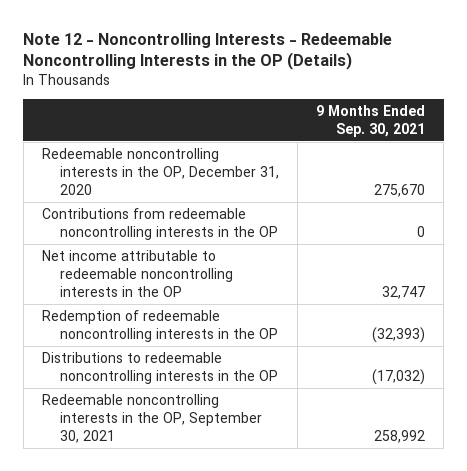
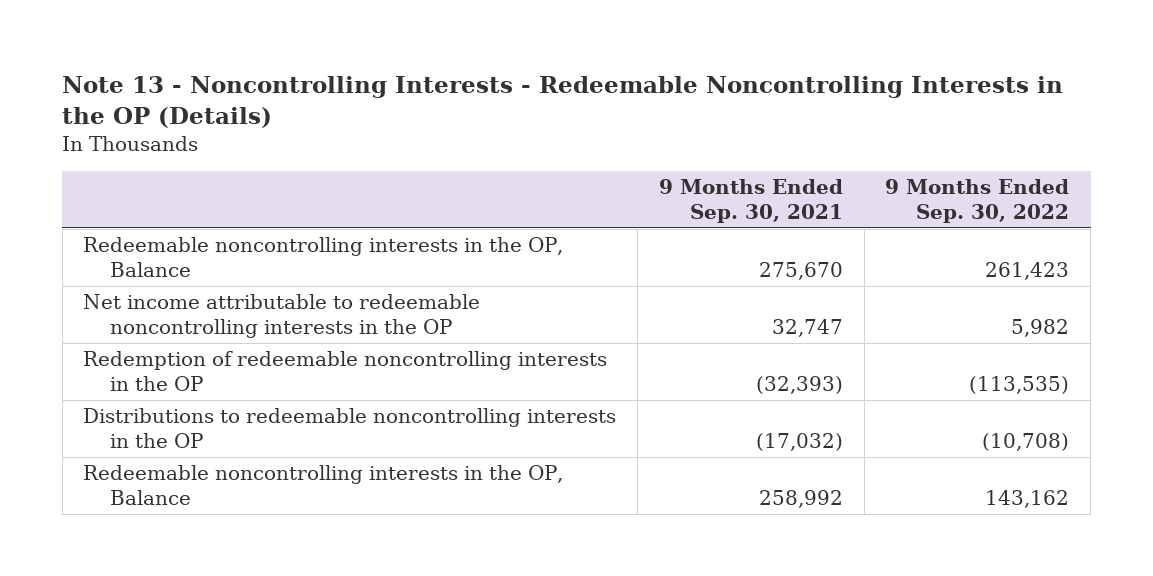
- Note 12 - Noncontrolling Interests - Redeemable Noncontrolling Interests in the OP (Details)
+ Note 13 - Noncontrolling Interests - Redeemable Noncontrolling Interests in the OP (Details)
- | 9 Months Ended Sep. 30, 2021
+ | 9 Months Ended Sep. 30, 2021 | 9 Months Ended Sep. 30, 2022
- Redeemable noncontrolling interests in the OP, December 31, 2020 | 275,670
- Contributions from redeemable noncontrolling interests in the OP | 0
+ Redeemable noncontrolling interests in the OP, Balance | 275,670 | 261,423
- Redeemable noncontrolling interests in the OP, September 30, 2021 | 258,992
+ Redeemable noncontrolling interests in the OP, Balance | 258,992 | 143,162

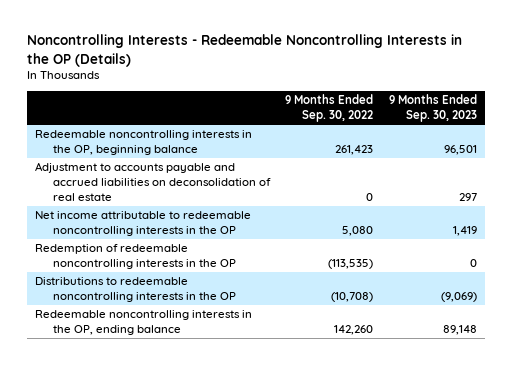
- Note 13 - Noncontrolling Interests - Redeemable Noncontrolling Interests in the OP (Details)
+ Noncontrolling Interests - Redeemable Noncontrolling Interests in the OP (Details)
- | 9 Months Ended Sep. 30, 2021 | 9 Months Ended Sep. 30, 2022
+ | 9 Months Ended Sep. 30, 2022 | 9 Months Ended Sep. 30, 2023
- Redeemable noncontrolling interests in the OP, Balance | 275,670 | 261,423
- Net income attributable to redeemable noncontrolling interests in the OP | 32,747 | 5,982
+ Redeemable noncontrolling interests in the OP, beginning balance | 261,423 | 96,501
+ Adjustment to accounts payable and accrued liabilities on deconsolidation of real estate | 0 | 297
+ Net income attributable to redeemable noncontrolling interests in the OP | 5,080 | 1,419
- Redeemable noncontrolling interests in the OP, Balance | 258,992 | 143,162
+ Redeemable noncontrolling interests in the OP, ending balance | 142,260 | 89,148

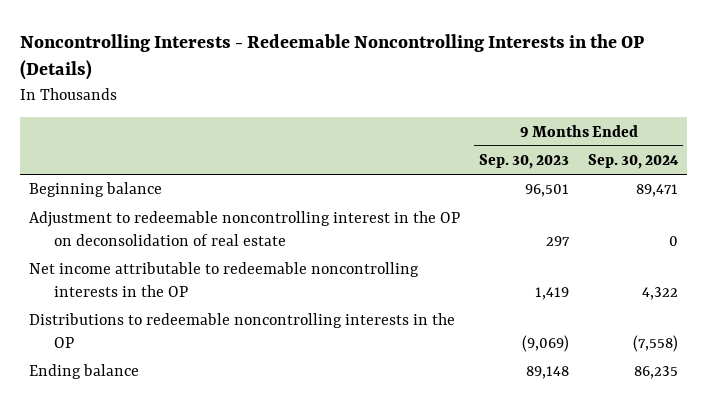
- | 9 Months Ended Sep. 30, 2022 | 9 Months Ended Sep. 30, 2023
+ | 9 Months Ended Sep. 30, 2023 | 9 Months Ended Sep. 30, 2024
- Redeemable noncontrolling interests in the OP, beginning balance | 261,423 | 96,501
- Adjustment to accounts payable and accrued liabilities on deconsolidation of real estate | 0 | 297
+ Beginning balance | 96,501 | 89,471
+ Adjustment to redeemable noncontrolling interest in the OP on deconsolidation of real estate | 297 | 0
- Redemption of redeemable noncontrolling interests in the OP | (113,535) | 0
- Redeemable noncontrolling interests in the OP, ending balance | 142,260 | 89,148
+ Ending balance | 89,148 | 86,235

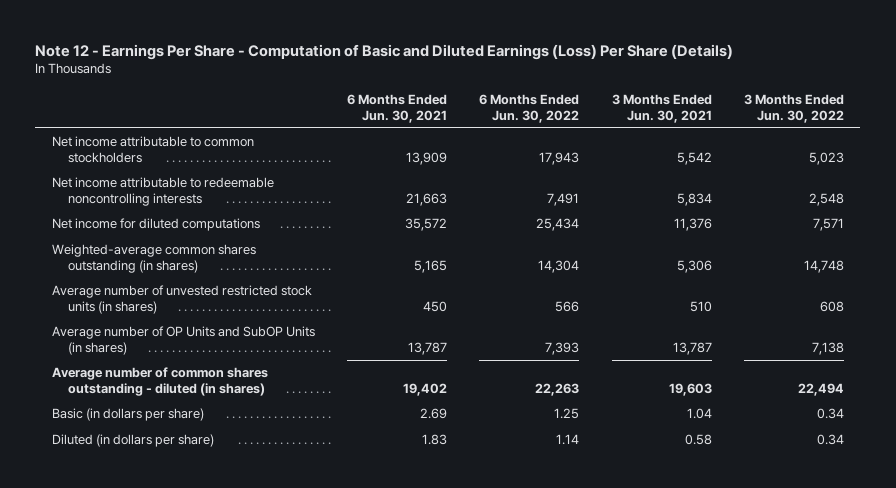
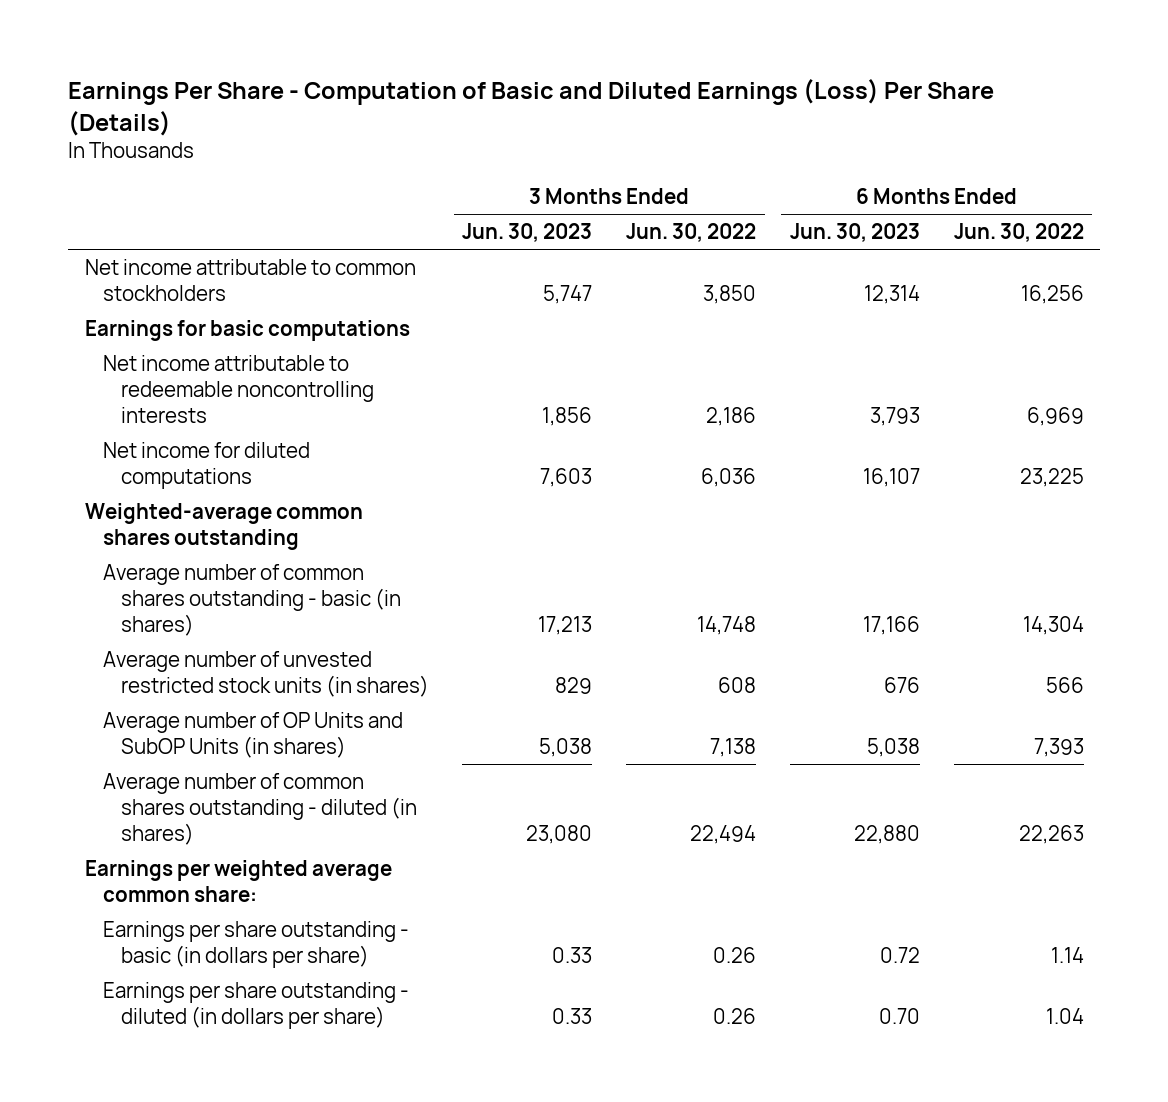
- Note 12 - Earnings Per Share - Computation of Basic and Diluted Earnings (Loss) Per Share (Details)
+ Earnings Per Share - Computation of Basic and Diluted Earnings (Loss) Per Share (Details)
- | 6 Months Ended Jun. 30, 2021 | 6 Months Ended Jun. 30, 2022 | 3 Months Ended Jun. 30, 2021 | 3 Months Ended Jun. 30, 2022
+ | 3 Months Ended Jun. 30, 2023 | 3 Months Ended Jun. 30, 2022 | 6 Months Ended Jun. 30, 2023 | 6 Months Ended Jun. 30, 2022
- Net income attributable to common stockholders | 13,909 | 17,943 | 5,542 | 5,023
- Net income attributable to redeemable noncontrolling interests | 21,663 | 7,491 | 5,834 | 2,548
- Net income for diluted computations | 35,572 | 25,434 | 11,376 | 7,571
- Weighted-average common shares outstanding (in shares) | 5,165 | 14,304 | 5,306 | 14,748
+ Net income attributable to common stockholders | 5,747 | 3,850 | 12,314 | 16,256
+ Earnings for basic computations
+ Net income attributable to redeemable noncontrolling interests | 1,856 | 2,186 | 3,793 | 6,969
+ Net income for diluted computations | 7,603 | 6,036 | 16,107 | 23,225
+ Weighted-average common shares outstanding
+ Average number of common shares outstanding - basic (in shares) | 17,213 | 14,748 | 17,166 | 14,304
- Basic (in dollars per share) | 2.69 | 1.25 | 1.04 | 0.34
- Diluted (in dollars per share) | 1.83 | 1.14 | 0.58 | 0.34
+ Earnings per weighted average common share:
+ Earnings per share outstanding - basic (in dollars per share) | 0.33 | 0.26 | 0.72 | 1.14
+ Earnings per share outstanding - diluted (in dollars per share) | 0.33 | 0.26 | 0.70 | 1.04

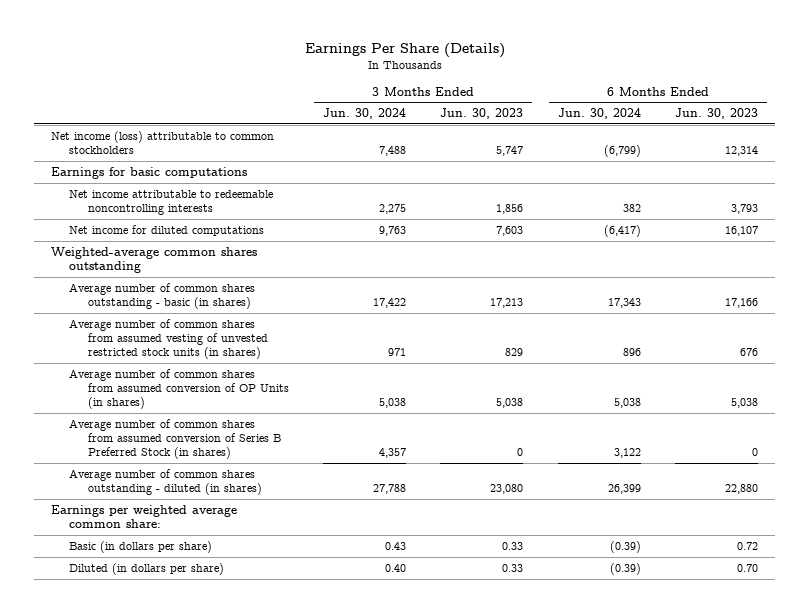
- Earnings Per Share - Computation of Basic and Diluted Earnings (Loss) Per Share (Details)
+ Earnings Per Share (Details)
- | 3 Months Ended Jun. 30, 2023 | 3 Months Ended Jun. 30, 2022 | 6 Months Ended Jun. 30, 2023 | 6 Months Ended Jun. 30, 2022
+ | 3 Months Ended Jun. 30, 2024 | 3 Months Ended Jun. 30, 2023 | 6 Months Ended Jun. 30, 2024 | 6 Months Ended Jun. 30, 2023
- Net income attributable to common stockholders | 5,747 | 3,850 | 12,314 | 16,256
+ Net income (loss) attributable to common stockholders | 7,488 | 5,747 | (6,799) | 12,314
- Average number of unvested restricted stock units (in shares) | 829 | 608 | 676 | 566
- Average number of OP Units and SubOP Units (in shares) | 5,038 | 7,138 | 5,038 | 7,393
+ Average number of common shares from assumed vesting of unvested restricted stock units (in shares) | 971 | 829 | 896 | 676
+ Average number of common shares from assumed conversion of OP Units (in shares) | 5,038 | 5,038 | 5,038 | 5,038
+ Average number of common shares from assumed conversion of Series B Preferred Stock (in shares) | 4,357 | 0 | 3,122 | 0
- Earnings per share outstanding - basic (in dollars per share) | 0.33 | 0.26 | 0.72 | 1.14
- Earnings per share outstanding - diluted (in dollars per share) | 0.33 | 0.26 | 0.70 | 1.04
+ Basic (in dollars per share) | 0.43 | 0.33 | (0.39) | 0.72
+ Diluted (in dollars per share) | 0.40 | 0.33 | (0.39) | 0.70

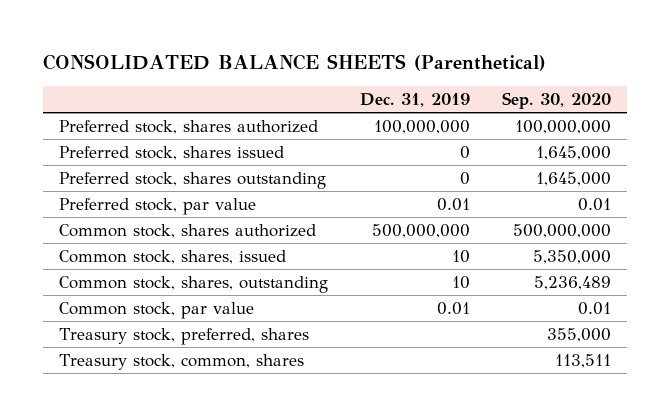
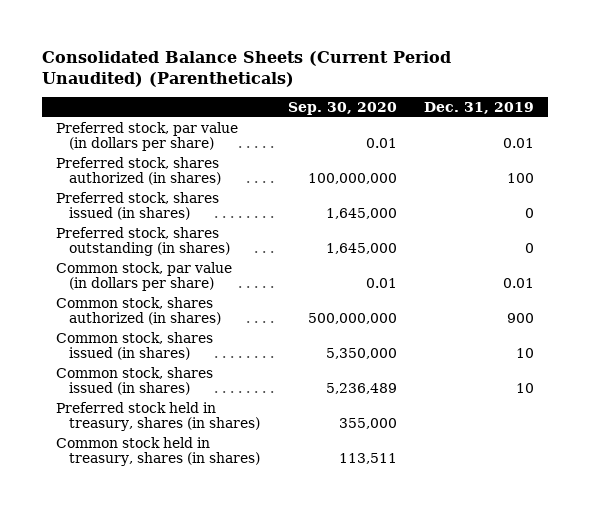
- CONSOLIDATED BALANCE SHEETS (Parenthetical)
+ Consolidated Balance Sheets (Current Period Unaudited) (Parentheticals)
- | Dec. 31, 2019 | Sep. 30, 2020
+ | Sep. 30, 2020 | Dec. 31, 2019
- Preferred stock, shares authorized | 100,000,000 | 100,000,000
- Preferred stock, shares issued | 0 | 1,645,000
- Preferred stock, shares outstanding | 0 | 1,645,000
- Preferred stock, par value | 0.01 | 0.01
- Common stock, shares authorized | 500,000,000 | 500,000,000
- Common stock, shares, issued | 10 | 5,350,000
- Common stock, shares, outstanding | 10 | 5,236,489
- Common stock, par value | 0.01 | 0.01
- Treasury stock, preferred, shares | | 355,000
- Treasury stock, common, shares | | 113,511
+ Preferred stock, par value (in dollars per share) | 0.01 | 0.01
+ Preferred stock, shares authorized (in shares) | 100,000,000 | 100
+ Preferred stock, shares issued (in shares) | 1,645,000 | 0
+ Preferred stock, shares outstanding (in shares) | 1,645,000 | 0
+ Common stock, par value (in dollars per share) | 0.01 | 0.01
+ Common stock, shares authorized (in shares) | 500,000,000 | 900
+ Common stock, shares issued (in shares) | 5,350,000 | 10
+ Common stock, shares issued (in shares) | 5,236,489 | 10
+ Preferred stock held in treasury, shares (in shares) | 355,000 |
+ Common stock held in treasury, shares (in shares) | 113,511 |

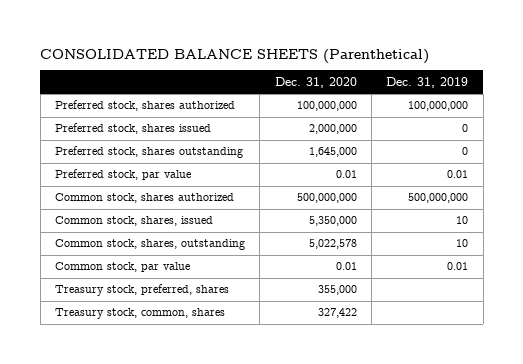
- Consolidated Balance Sheets (Current Period Unaudited) (Parentheticals)
+ CONSOLIDATED BALANCE SHEETS (Parenthetical)
- | Sep. 30, 2020 | Dec. 31, 2019
+ | Dec. 31, 2020 | Dec. 31, 2019
- Preferred stock, par value (in dollars per share) | 0.01 | 0.01
- Preferred stock, shares authorized (in shares) | 100,000,000 | 100
- Preferred stock, shares issued (in shares) | 1,645,000 | 0
- Preferred stock, shares outstanding (in shares) | 1,645,000 | 0
- Common stock, par value (in dollars per share) | 0.01 | 0.01
- Common stock, shares authorized (in shares) | 500,000,000 | 900
- Common stock, shares issued (in shares) | 5,350,000 | 10
- Common stock, shares issued (in shares) | 5,236,489 | 10
- Preferred stock held in treasury, shares (in shares) | 355,000 |
- Common stock held in treasury, shares (in shares) | 113,511 |
+ Preferred stock, shares authorized | 100,000,000 | 100,000,000
+ Preferred stock, shares issued | 2,000,000 | 0
+ Preferred stock, shares outstanding | 1,645,000 | 0
+ Preferred stock, par value | 0.01 | 0.01
+ Common stock, shares authorized | 500,000,000 | 500,000,000
+ Common stock, shares, issued | 5,350,000 | 10
+ Common stock, shares, outstanding | 5,022,578 | 10
+ Common stock, par value | 0.01 | 0.01
+ Treasury stock, preferred, shares | 355,000 |
+ Treasury stock, common, shares | 327,422 |

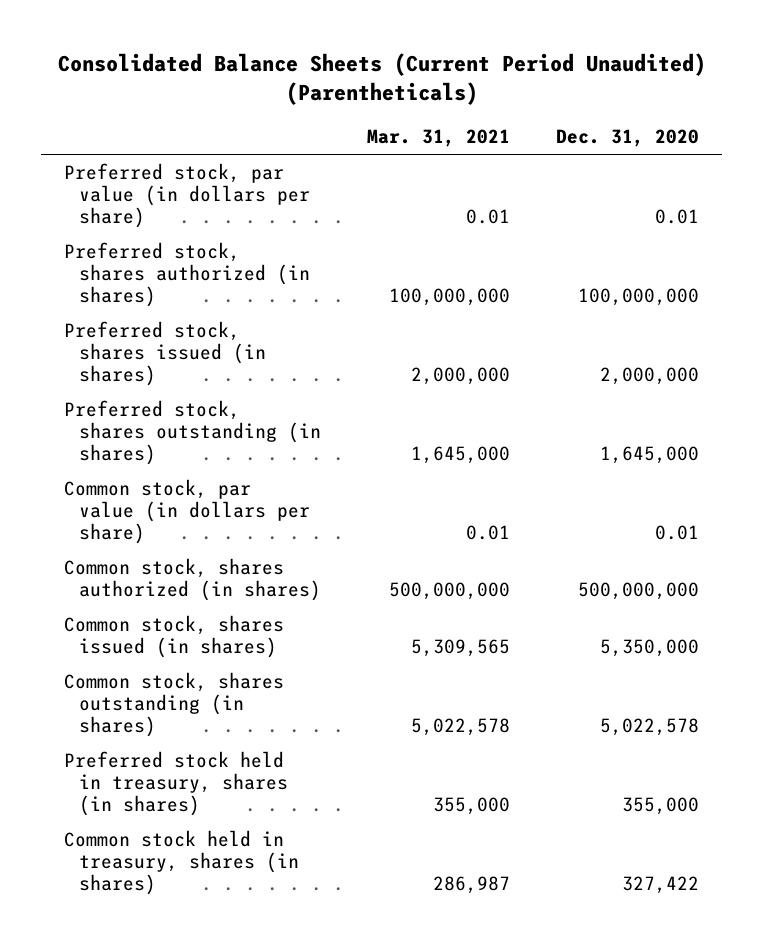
- CONSOLIDATED BALANCE SHEETS (Parenthetical)
+ Consolidated Balance Sheets (Current Period Unaudited) (Parentheticals)
- | Dec. 31, 2020 | Dec. 31, 2019
+ | Mar. 31, 2021 | Dec. 31, 2020
- Preferred stock, shares authorized | 100,000,000 | 100,000,000
- Preferred stock, shares issued | 2,000,000 | 0
- Preferred stock, shares outstanding | 1,645,000 | 0
- Preferred stock, par value | 0.01 | 0.01
- Common stock, shares authorized | 500,000,000 | 500,000,000
- Common stock, shares, issued | 5,350,000 | 10
- Common stock, shares, outstanding | 5,022,578 | 10
- Common stock, par value | 0.01 | 0.01
- Treasury stock, preferred, shares | 355,000 |
- Treasury stock, common, shares | 327,422 |
+ Preferred stock, par value (in dollars per share) | 0.01 | 0.01
+ Preferred stock, shares authorized (in shares) | 100,000,000 | 100,000,000
+ Preferred stock, shares issued (in shares) | 2,000,000 | 2,000,000
+ Preferred stock, shares outstanding (in shares) | 1,645,000 | 1,645,000
+ Common stock, par value (in dollars per share) | 0.01 | 0.01
+ Common stock, shares authorized (in shares) | 500,000,000 | 500,000,000
+ Common stock, shares issued (in shares) | 5,309,565 | 5,350,000
+ Common stock, shares outstanding (in shares) | 5,022,578 | 5,022,578
+ Preferred stock held in treasury, shares (in shares) | 355,000 | 355,000
+ Common stock held in treasury, shares (in shares) | 286,987 | 327,422

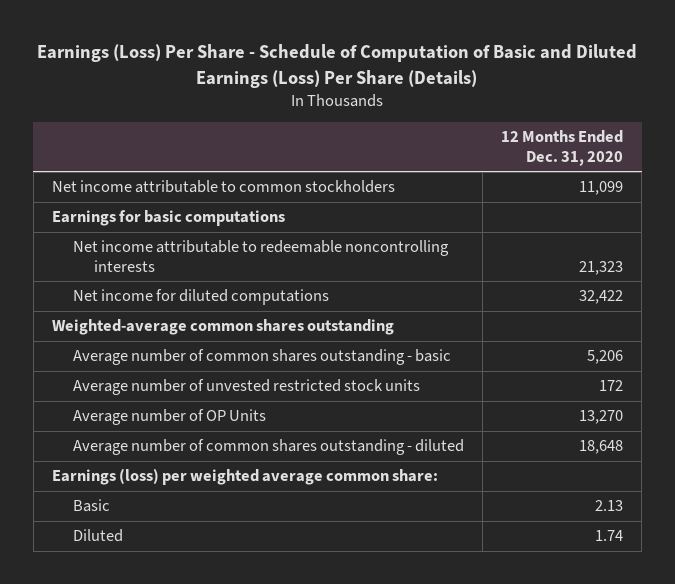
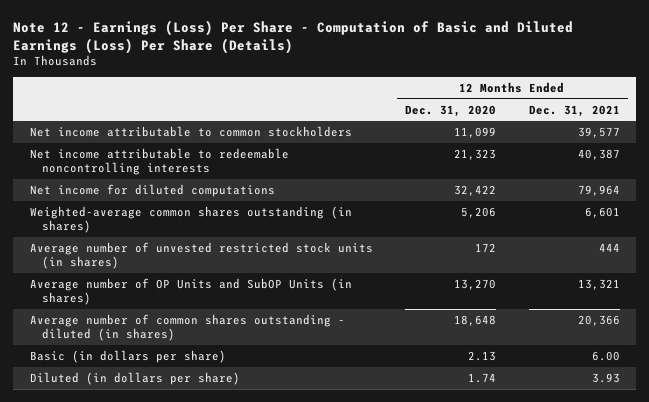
- Earnings (Loss) Per Share - Schedule of Computation of Basic and Diluted Earnings (Loss) Per Share (Details)
+ Note 12 - Earnings (Loss) Per Share - Computation of Basic and Diluted Earnings (Loss) Per Share (Details)
- | 12 Months Ended Dec. 31, 2020
+ | 12 Months Ended Dec. 31, 2020 | 12 Months Ended Dec. 31, 2021
- Earnings for basic computations
- Weighted-average common shares outstanding
- Average number of common shares outstanding - basic | 5,206
- Average number of unvested restricted stock units | 172
- Average number of OP Units | 13,270
- Average number of common shares outstanding - diluted | 18,648
- Earnings (loss) per weighted average common share:
- Basic | 2.13
- Diluted | 1.74
+ Weighted-average common shares outstanding (in shares) | 5,206 | 6,601
+ Average number of unvested restricted stock units (in shares) | 172 | 444
+ Average number of OP Units and SubOP Units (in shares) | 13,270 | 13,321
+ Average number of common shares outstanding - diluted (in shares) | 18,648 | 20,366
+ Basic (in dollars per share) | 2.13 | 6.00
+ Diluted (in dollars per share) | 1.74 | 3.93

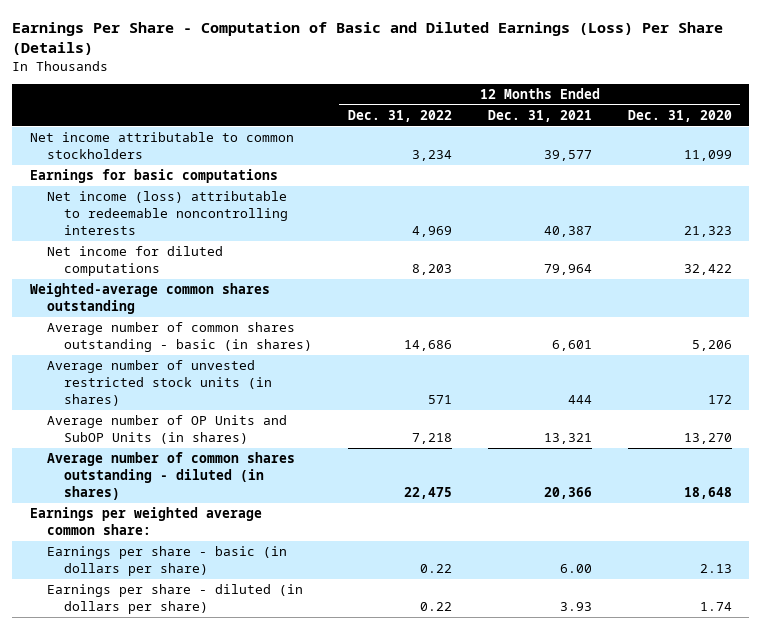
- Note 12 - Earnings (Loss) Per Share - Computation of Basic and Diluted Earnings (Loss) Per Share (Details)
+ Earnings Per Share - Computation of Basic and Diluted Earnings (Loss) Per Share (Details)
- | 12 Months Ended Dec. 31, 2020 | 12 Months Ended Dec. 31, 2021
+ | 12 Months Ended Dec. 31, 2022 | 12 Months Ended Dec. 31, 2021 | 12 Months Ended Dec. 31, 2020
- Net income attributable to redeemable noncontrolling interests | 21,323 | 40,387
+ Earnings for basic computations
+ Net income (loss) attributable to redeemable noncontrolling interests | 4,969 | 40,387 | 21,323
- Weighted-average common shares outstanding (in shares) | 5,206 | 6,601
+ Weighted-average common shares outstanding
+ Average number of common shares outstanding - basic (in shares) | 14,686 | 6,601 | 5,206
- Basic (in dollars per share) | 2.13 | 6.00
- Diluted (in dollars per share) | 1.74 | 3.93
+ Earnings per weighted average common share:
+ Earnings per share - basic (in dollars per share) | 0.22 | 6.00 | 2.13
+ Earnings per share - diluted (in dollars per share) | 0.22 | 3.93 | 1.74

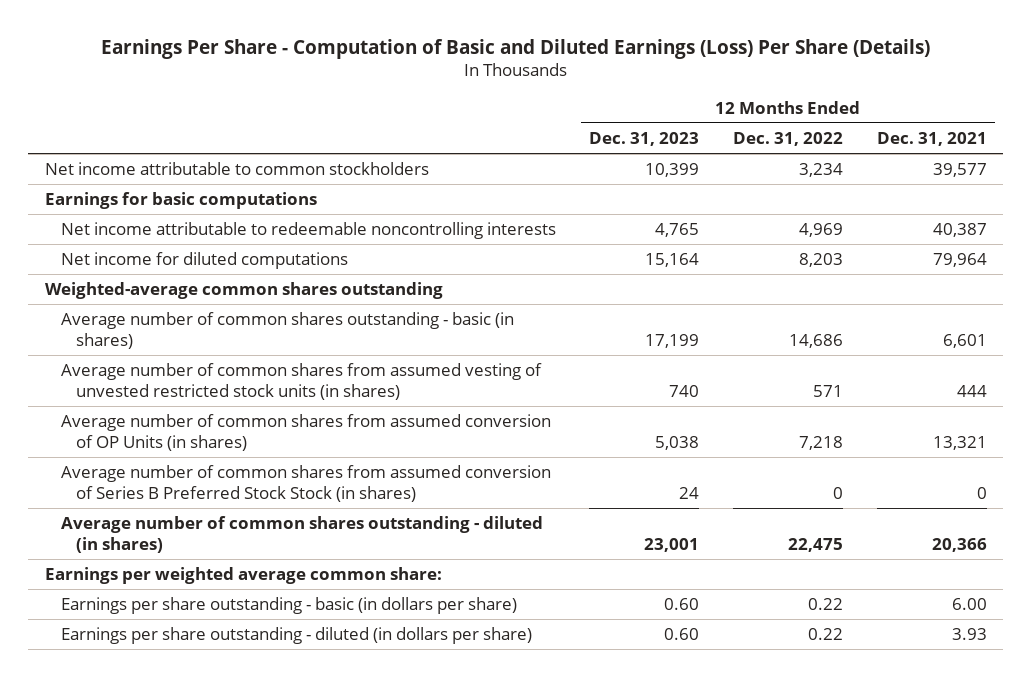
- | 12 Months Ended Dec. 31, 2022 | 12 Months Ended Dec. 31, 2021 | 12 Months Ended Dec. 31, 2020
+ | 12 Months Ended Dec. 31, 2023 | 12 Months Ended Dec. 31, 2022 | 12 Months Ended Dec. 31, 2021
- Net income (loss) attributable to redeemable noncontrolling interests | 4,969 | 40,387 | 21,323
+ Net income attributable to redeemable noncontrolling interests | 4,765 | 4,969 | 40,387
- Average number of unvested restricted stock units (in shares) | 571 | 444 | 172
- Average number of OP Units and SubOP Units (in shares) | 7,218 | 13,321 | 13,270
+ Average number of common shares from assumed vesting of unvested restricted stock units (in shares) | 740 | 571 | 444
+ Average number of common shares from assumed conversion of OP Units (in shares) | 5,038 | 7,218 | 13,321
+ Average number of common shares from assumed conversion of Series B Preferred Stock Stock (in shares) | 24 | 0 | 0
- Earnings per share - basic (in dollars per share) | 0.22 | 6.00 | 2.13
- Earnings per share - diluted (in dollars per share) | 0.22 | 3.93 | 1.74
+ Earnings per share outstanding - basic (in dollars per share) | 0.60 | 0.22 | 6.00
+ Earnings per share outstanding - diluted (in dollars per share) | 0.60 | 0.22 | 3.93

